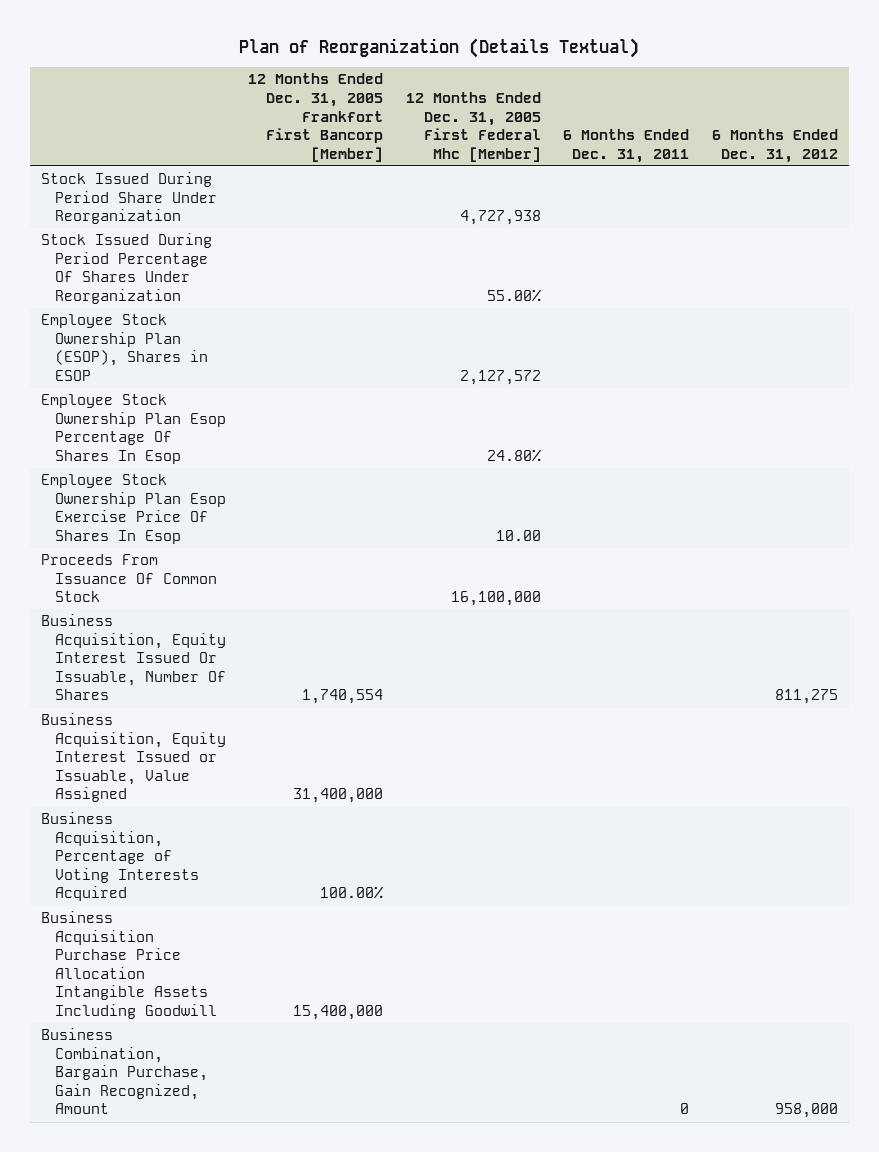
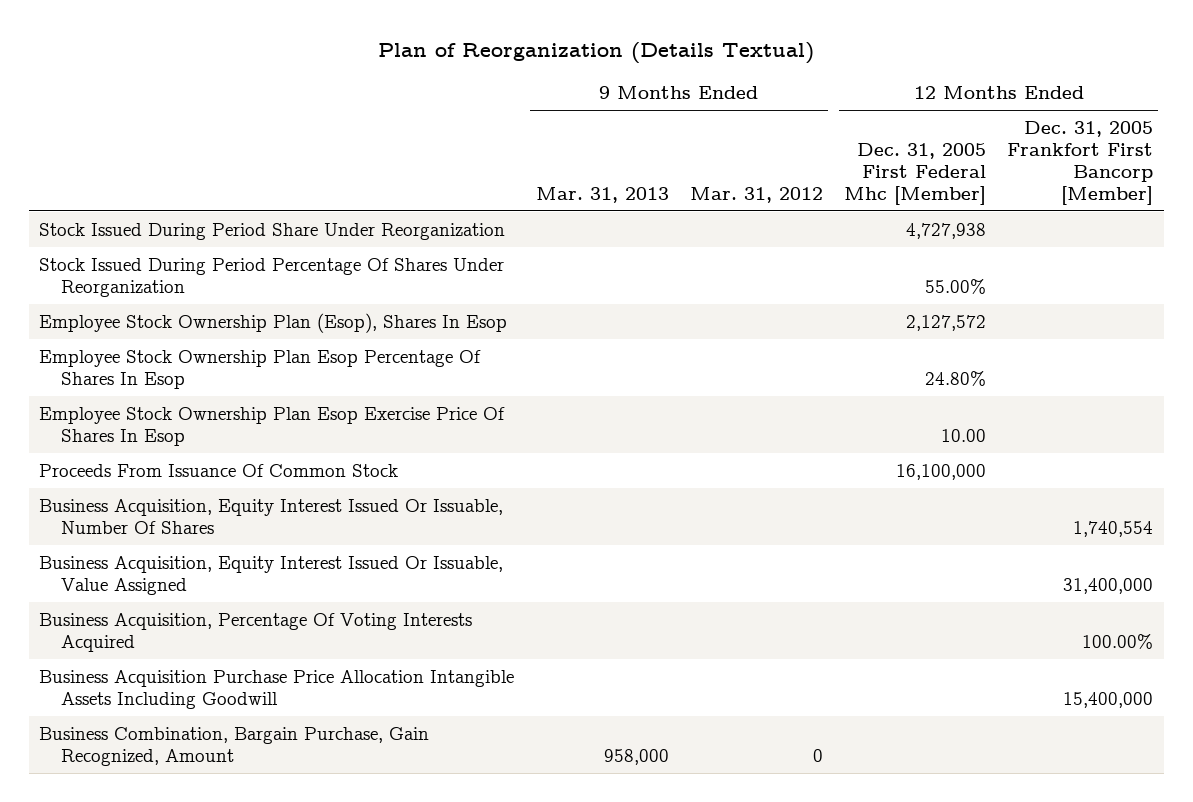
- | 12 Months Ended Dec. 31, 2005 Frankfort First Bancorp [Member] | 12 Months Ended Dec. 31, 2005 First Federal Mhc [Member] | 6 Months Ended Dec. 31, 2011 | 6 Months Ended Dec. 31, 2012
+ | 9 Months Ended Mar. 31, 2013 | 9 Months Ended Mar. 31, 2012 | 12 Months Ended Dec. 31, 2005 First Federal Mhc [Member] | 12 Months Ended Dec. 31, 2005 Frankfort First Bancorp [Member]
- Employee Stock Ownership Plan (ESOP), Shares in ESOP | | 2,127,572 | |
+ Employee Stock Ownership Plan (Esop), Shares In Esop | | | 2,127,572 |
- Business Acquisition, Equity Interest Issued or Issuable, Value Assigned | 31,400,000 | | |
- Business Acquisition, Percentage of Voting Interests Acquired | 100.00% | | |
+ Business Acquisition, Equity Interest Issued Or Issuable, Value Assigned | | | | 31,400,000
+ Business Acquisition, Percentage Of Voting Interests Acquired | | | | 100.00%

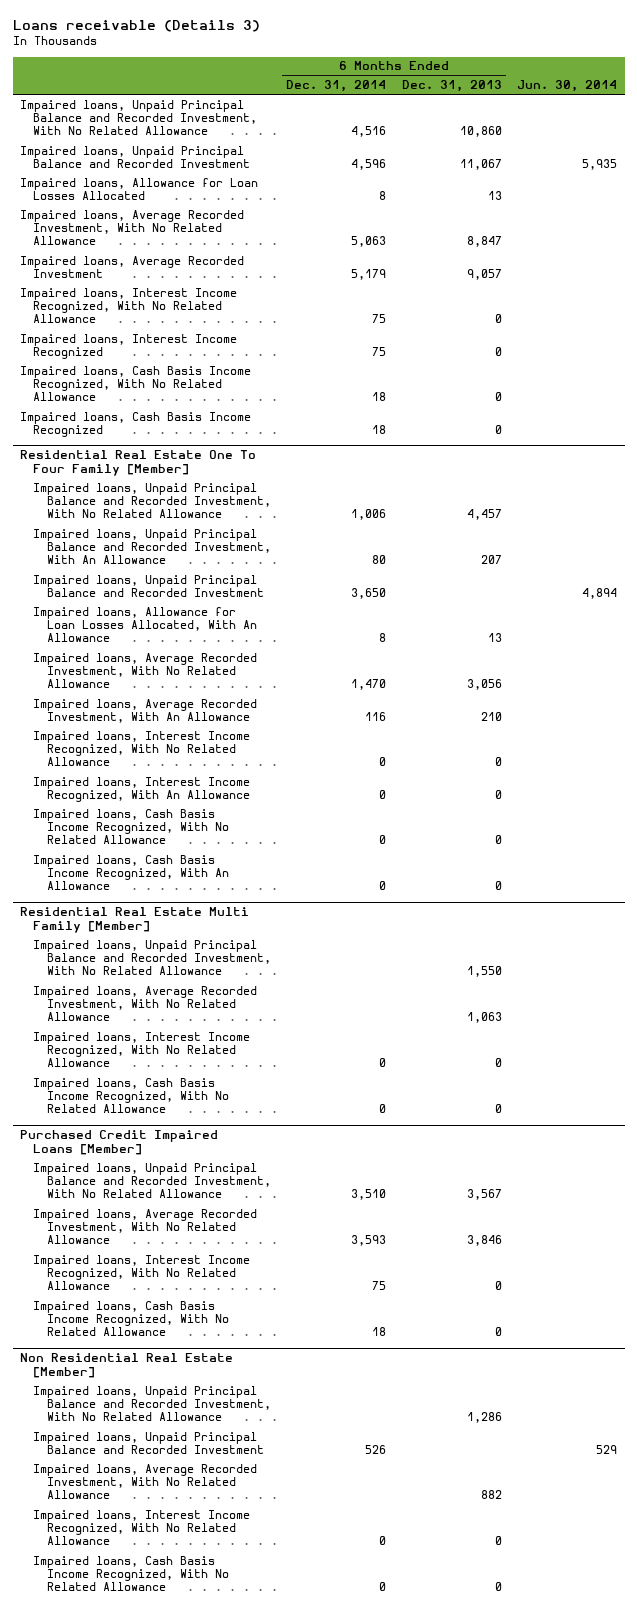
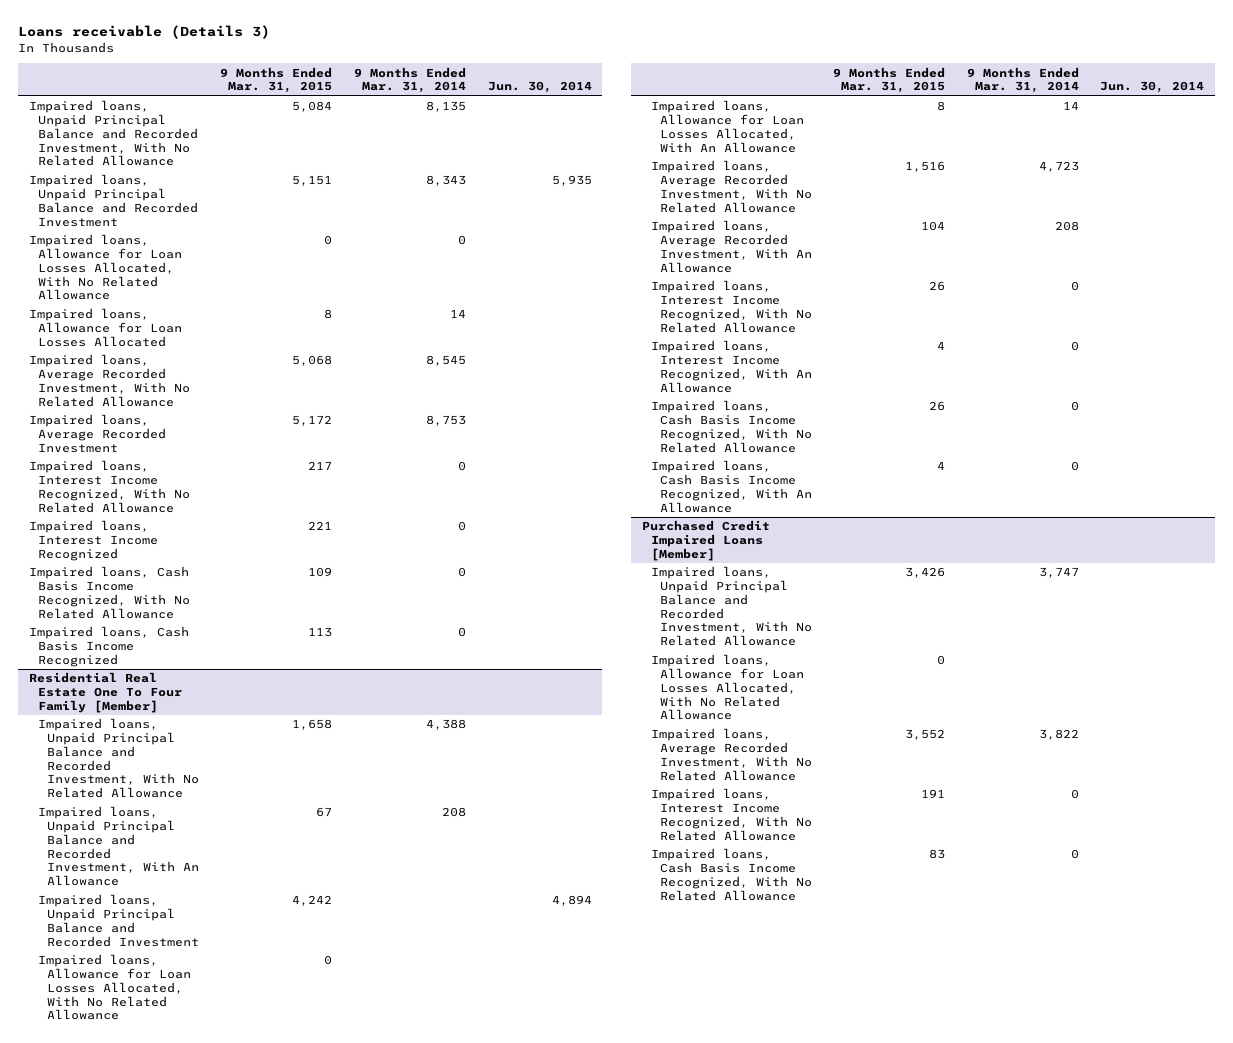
- | 6 Months Ended Dec. 31, 2014 | 6 Months Ended Dec. 31, 2013 | Jun. 30, 2014
+ | 9 Months Ended Mar. 31, 2015 | 9 Months Ended Mar. 31, 2014 | Jun. 30, 2014
+ Impaired loans, Allowance for Loan Losses Allocated, With No Related Allowance | 0 | 0 |
@ Residential Real Estate One To Four Family [Member]
+ Impaired loans, Allowance for Loan Losses Allocated, With No Related Allowance | 0 | |
- Residential Real Estate Multi Family [Member]
- Impaired loans, Unpaid Principal Balance and Recorded Investment, With No Related Allowance | | 1,550 |
- Impaired loans, Average Recorded Investment, With No Related Allowance | | 1,063 |
- Impaired loans, Interest Income Recognized, With No Related Allowance | 0 | 0 |
- Impaired loans, Cash Basis Income Recognized, With No Related Allowance | 0 | 0 |
@ Purchased Credit Impaired Loans [Member]
+ Impaired loans, Allowance for Loan Losses Allocated, With No Related Allowance | 0 | |
- Non Residential Real Estate [Member]
- Impaired loans, Unpaid Principal Balance and Recorded Investment, With No Related Allowance | | 1,286 |
- Impaired loans, Unpaid Principal Balance and Recorded Investment | 526 | | 529
- Impaired loans, Average Recorded Investment, With No Related Allowance | | 882 |
- Impaired loans, Interest Income Recognized, With No Related Allowance | 0 | 0 |
- Impaired loans, Cash Basis Income Recognized, With No Related Allowance | 0 | 0 |

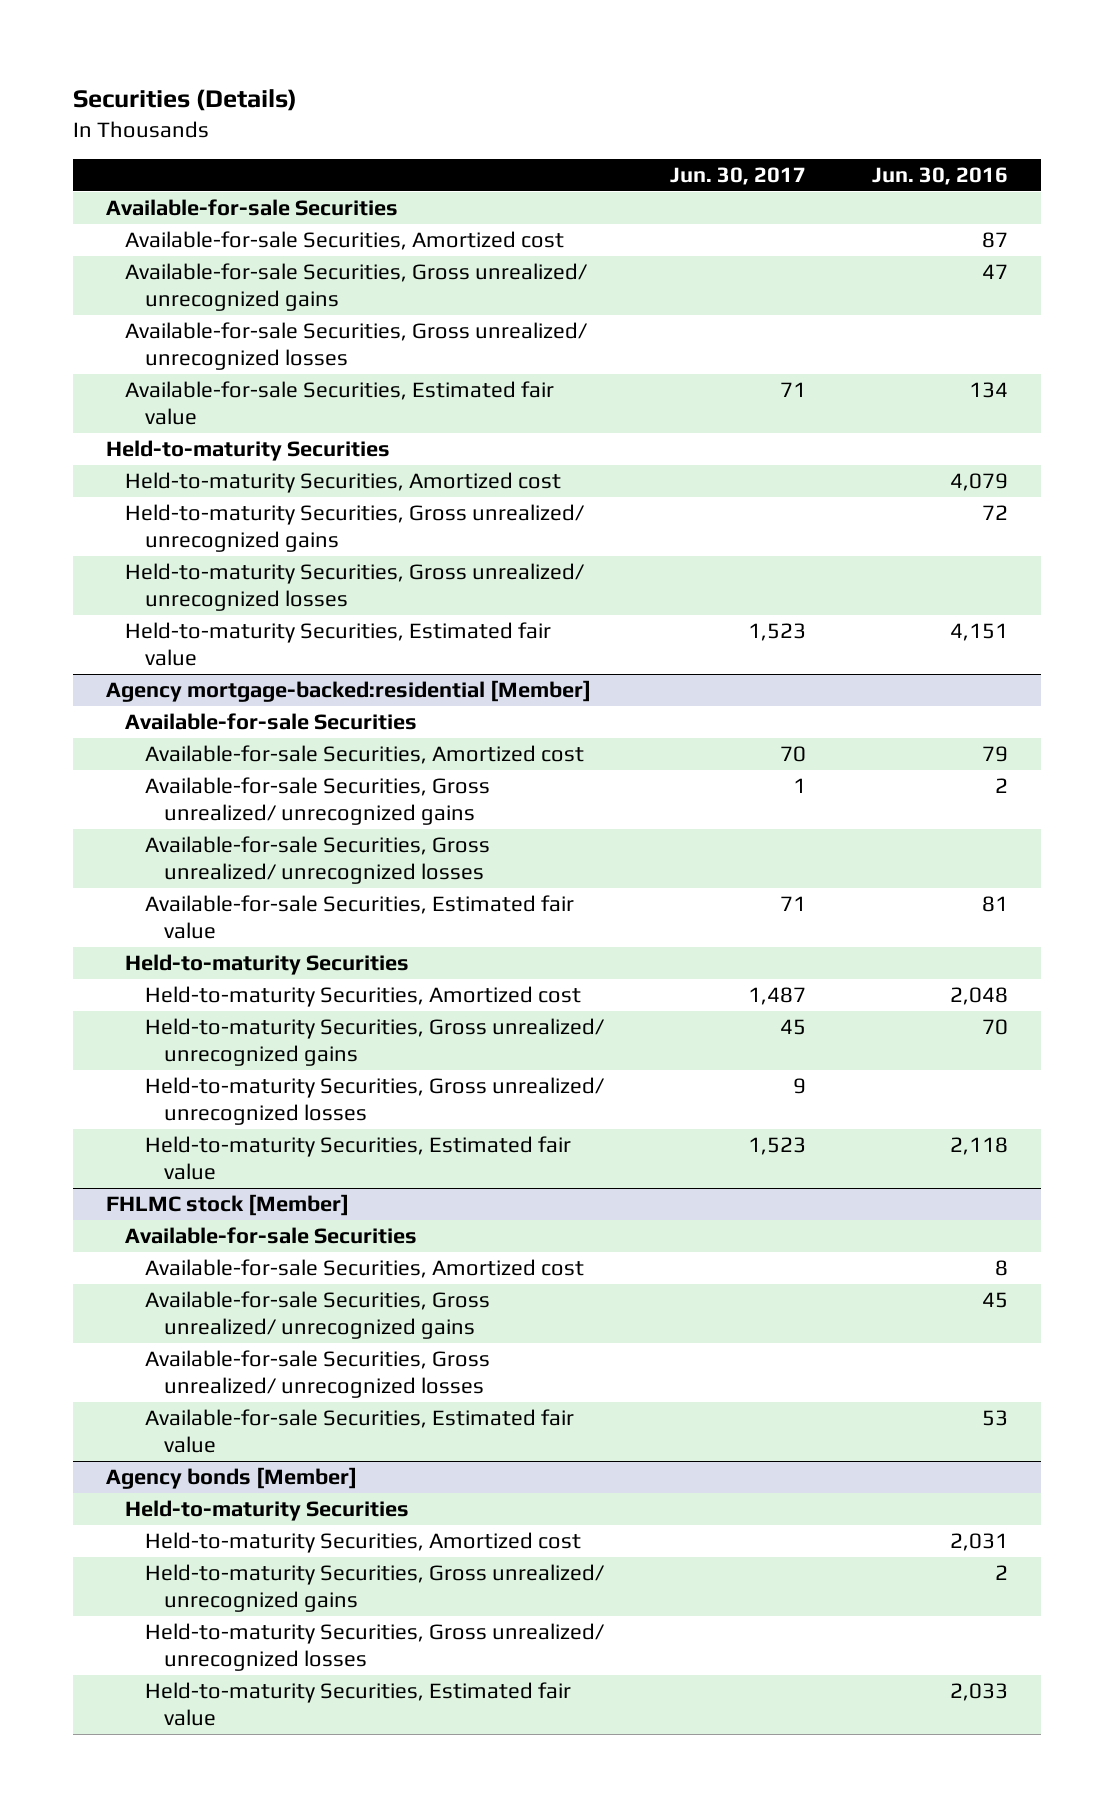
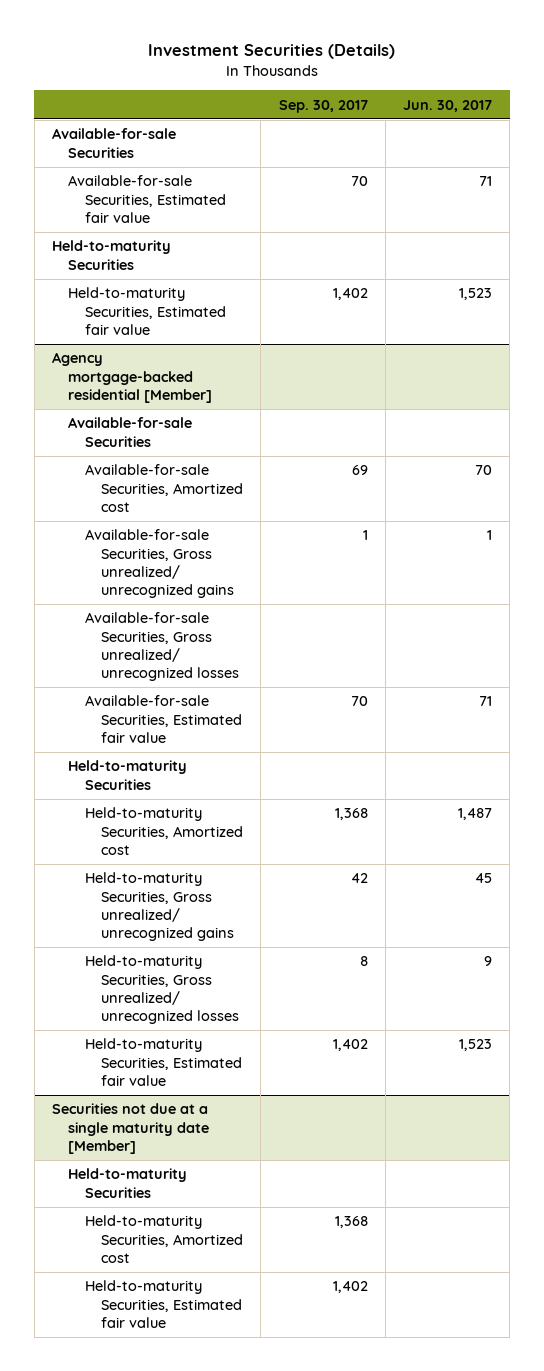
- Securities (Details)
+ Investment Securities (Details)
- | Jun. 30, 2017 | Jun. 30, 2016
+ | Sep. 30, 2017 | Jun. 30, 2017
- Available-for-sale Securities, Amortized cost | | 87
- Available-for-sale Securities, Gross unrealized/ unrecognized gains | | 47
- Available-for-sale Securities, Gross unrealized/ unrecognized losses
- Held-to-maturity Securities, Amortized cost | | 4,079
- Held-to-maturity Securities, Gross unrealized/ unrecognized gains | | 72
- Held-to-maturity Securities, Gross unrealized/ unrecognized losses
- Agency mortgage-backed:residential [Member]
+ Agency mortgage-backed residential [Member]
- FHLMC stock [Member]
- Available-for-sale Securities
- Available-for-sale Securities, Amortized cost | | 8
- Available-for-sale Securities, Gross unrealized/ unrecognized gains | | 45
- Available-for-sale Securities, Gross unrealized/ unrecognized losses
- Available-for-sale Securities, Estimated fair value | | 53
- Agency bonds [Member]
- Held-to-maturity Securities
- Held-to-maturity Securities, Amortized cost | | 2,031
- Held-to-maturity Securities, Gross unrealized/ unrecognized gains | | 2
- Held-to-maturity Securities, Gross unrealized/ unrecognized losses
- Held-to-maturity Securities, Estimated fair value | | 2,033
+ Securities not due at a single maturity date [Member]
+ Held-to-maturity Securities
+ Held-to-maturity Securities, Amortized cost | 1,368 |
+ Held-to-maturity Securities, Estimated fair value | 1,402 |

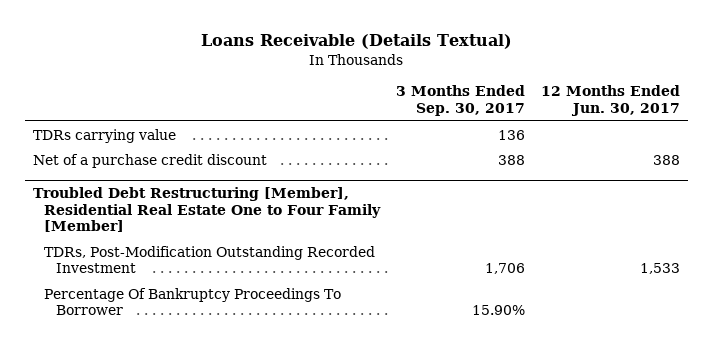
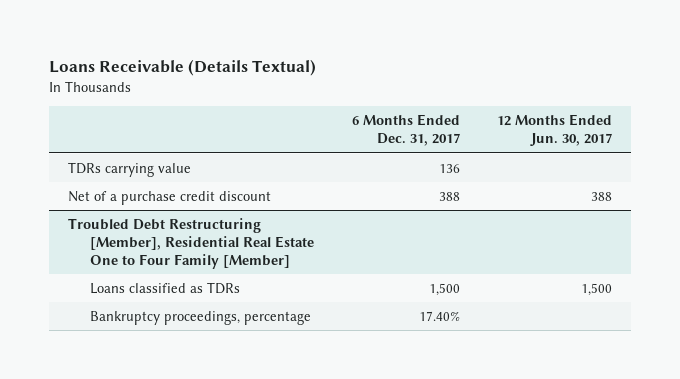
- | 3 Months Ended Sep. 30, 2017 | 12 Months Ended Jun. 30, 2017
+ | 6 Months Ended Dec. 31, 2017 | 12 Months Ended Jun. 30, 2017
@ Troubled Debt Restructuring [Member], Residential Real Estate One to Four Family [Member]
- TDRs, Post-Modification Outstanding Recorded Investment | 1,706 | 1,533
- Percentage Of Bankruptcy Proceedings To Borrower | 15.90% |
+ Loans classified as TDRs | 1,500 | 1,500
+ Bankruptcy proceedings, percentage | 17.40% |

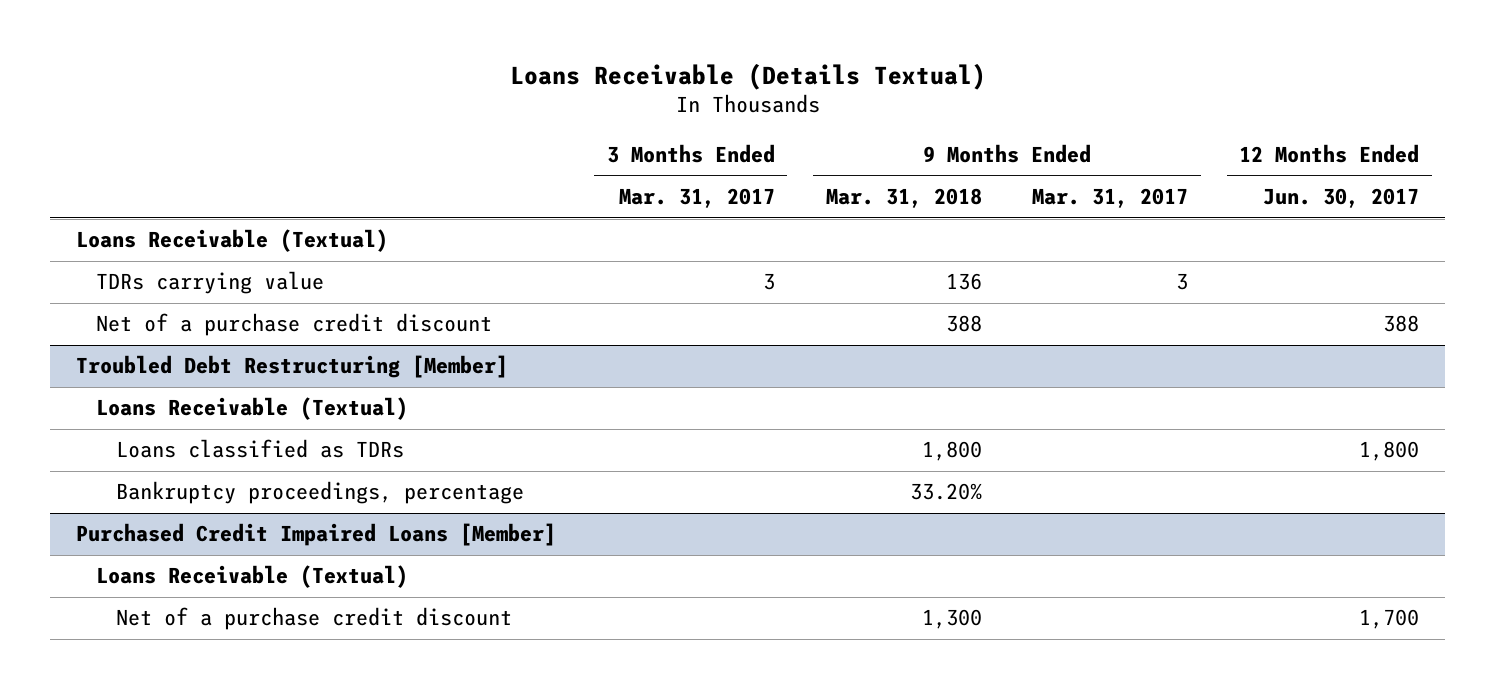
- | 6 Months Ended Dec. 31, 2017 | 12 Months Ended Jun. 30, 2017
+ | 3 Months Ended Mar. 31, 2017 | 9 Months Ended Mar. 31, 2018 | 9 Months Ended Mar. 31, 2017 | 12 Months Ended Jun. 30, 2017
+ Loans Receivable (Textual)
- Troubled Debt Restructuring [Member], Residential Real Estate One to Four Family [Member]
- Loans classified as TDRs | 1,500 | 1,500
+ Troubled Debt Restructuring [Member]
+ Loans Receivable (Textual)
+ Loans classified as TDRs | | 1,800 | | 1,800
+ Purchased Credit Impaired Loans [Member]
+ Loans Receivable (Textual)
+ Net of a purchase credit discount | | 1,300 | | 1,700

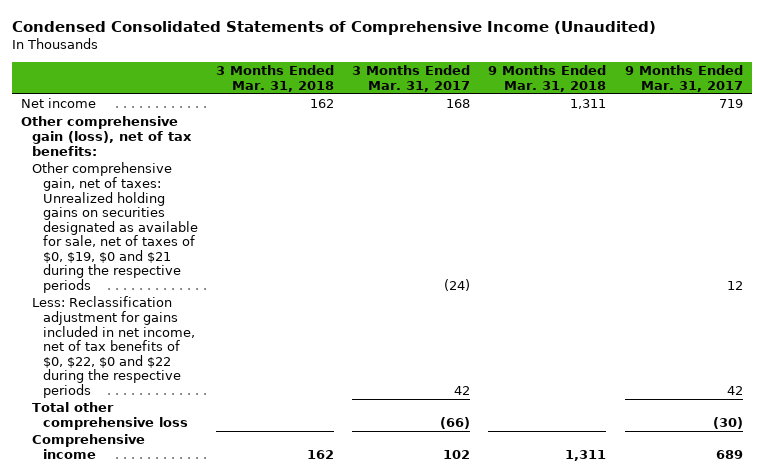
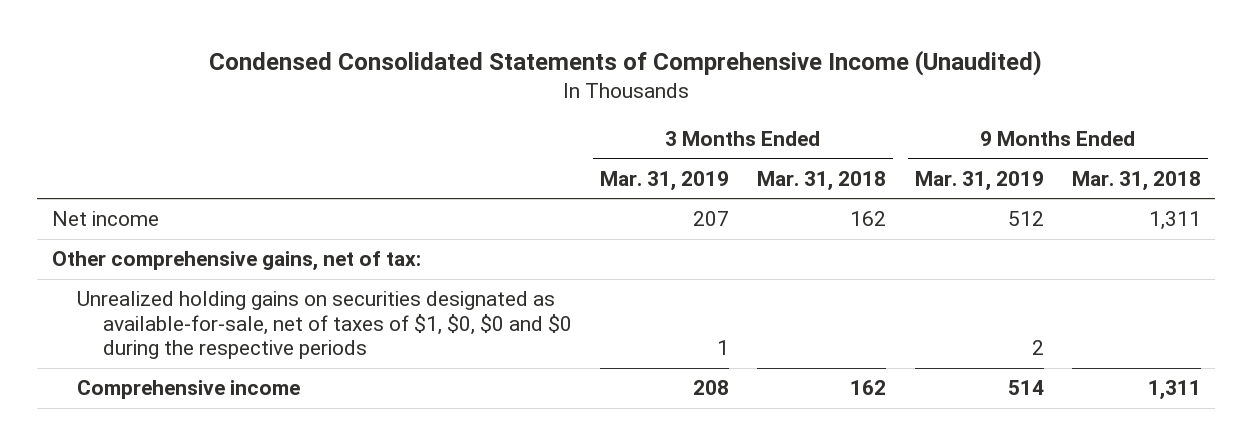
- | 3 Months Ended Mar. 31, 2018 | 3 Months Ended Mar. 31, 2017 | 9 Months Ended Mar. 31, 2018 | 9 Months Ended Mar. 31, 2017
+ | 3 Months Ended Mar. 31, 2019 | 3 Months Ended Mar. 31, 2018 | 9 Months Ended Mar. 31, 2019 | 9 Months Ended Mar. 31, 2018
- Other comprehensive gain (loss), net of tax benefits:
- Other comprehensive gain, net of taxes: Unrealized holding gains on securities designated as available for sale, net of taxes of $0, $19, $0 and $21 during the respective periods | | (24) | | 12
- Less: Reclassification adjustment for gains included in net income, net of tax benefits of $0, $22, $0 and $22 during the respective periods | | 42 | | 42
- Total other comprehensive loss | | (66) | | (30)
+ Other comprehensive gains, net of tax:
+ Unrealized holding gains on securities designated as available-for-sale, net of taxes of $1, $0, $0 and $0 during the respective periods | 1 | | 2 |

